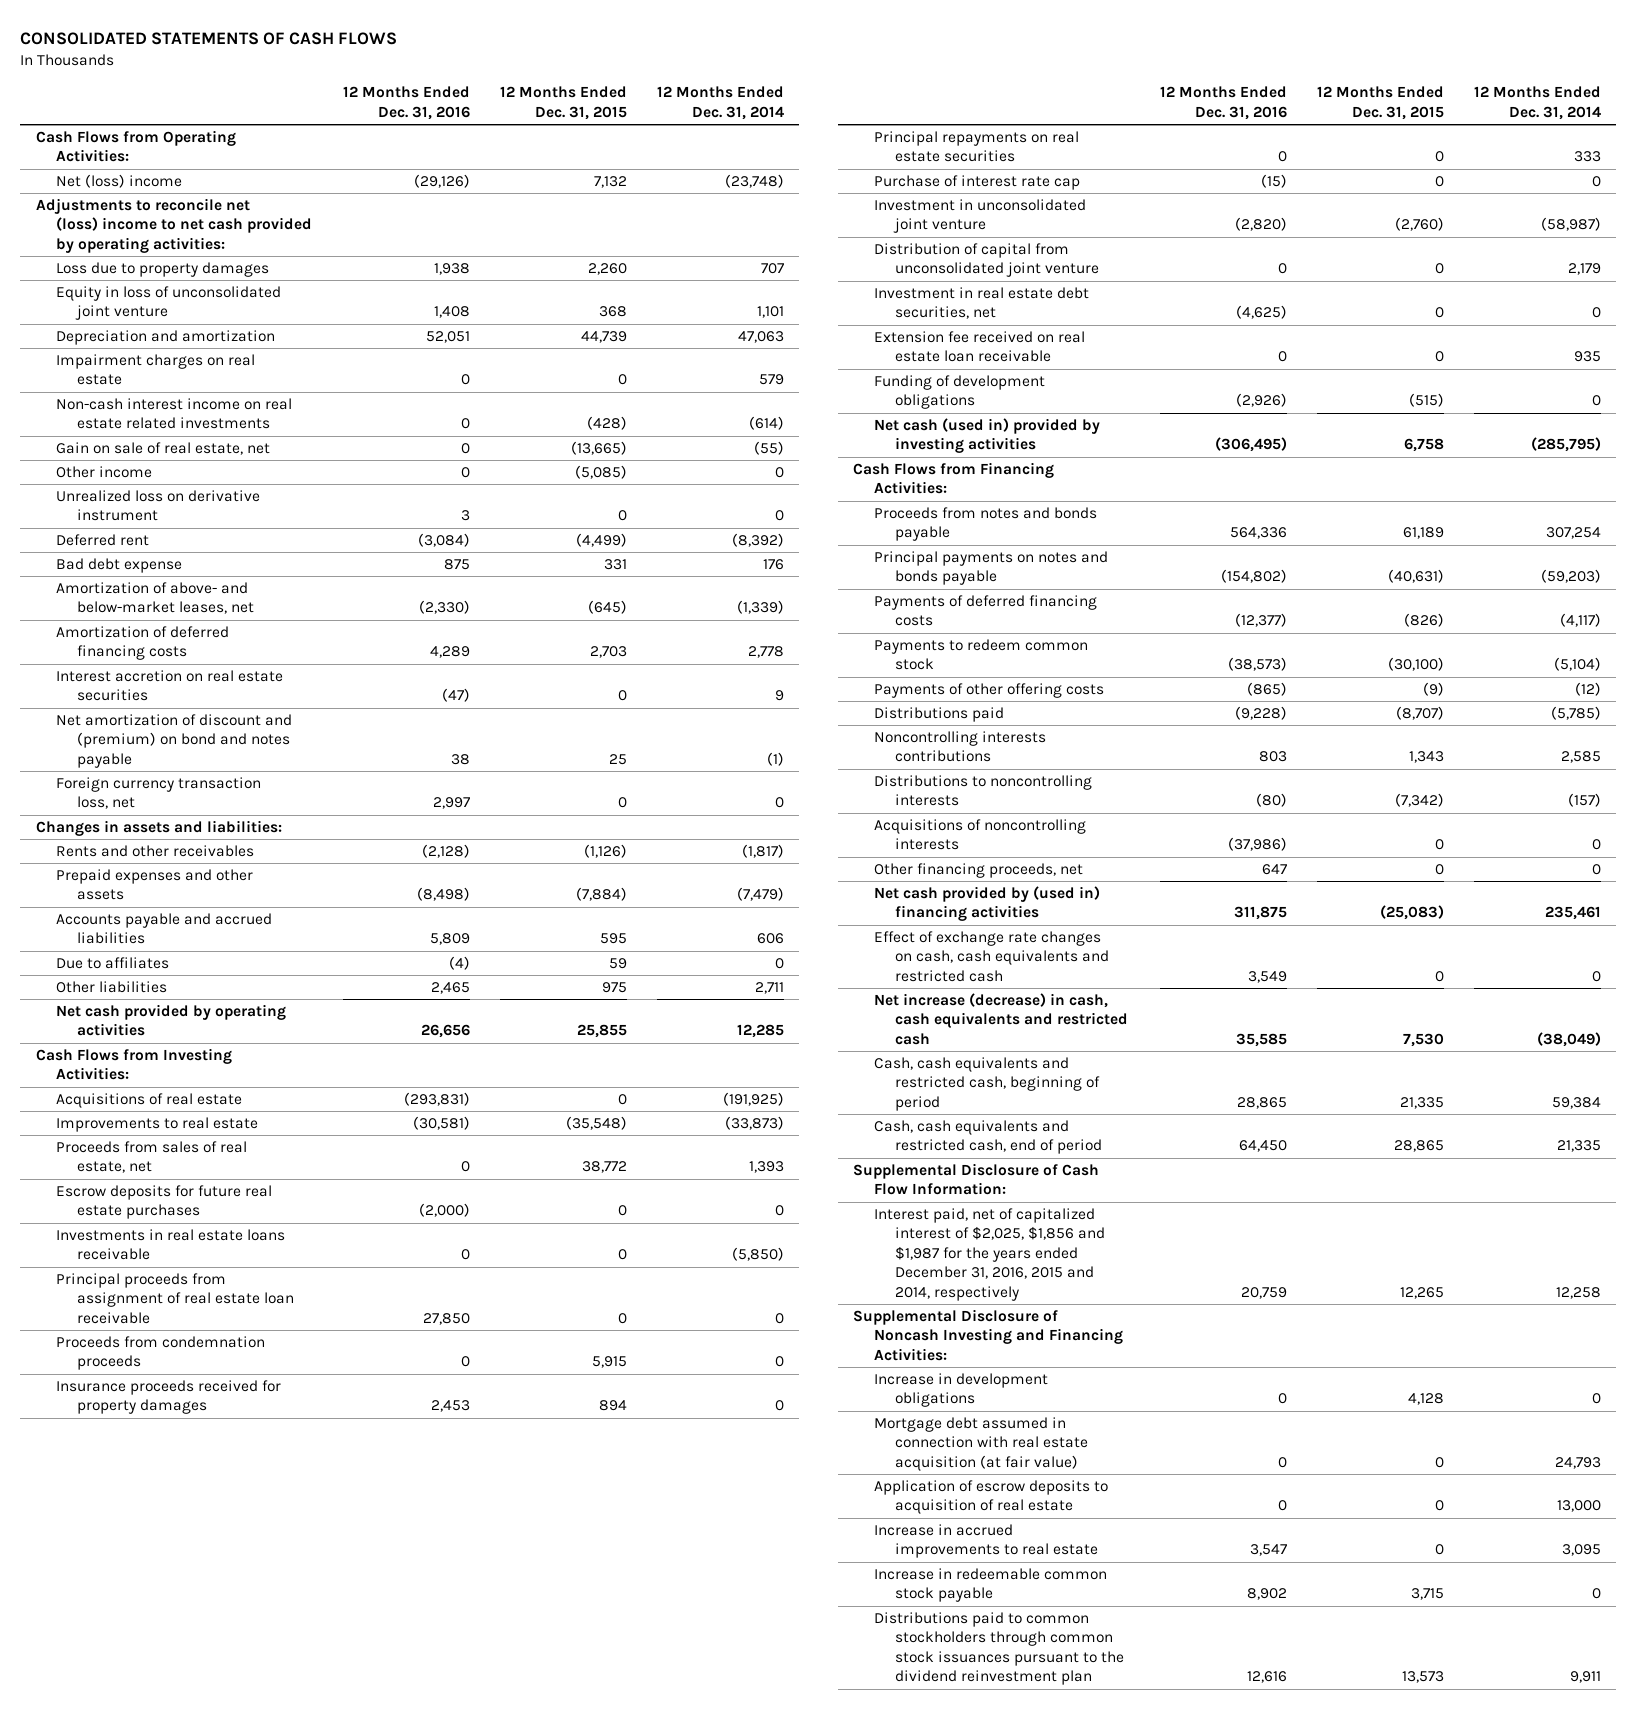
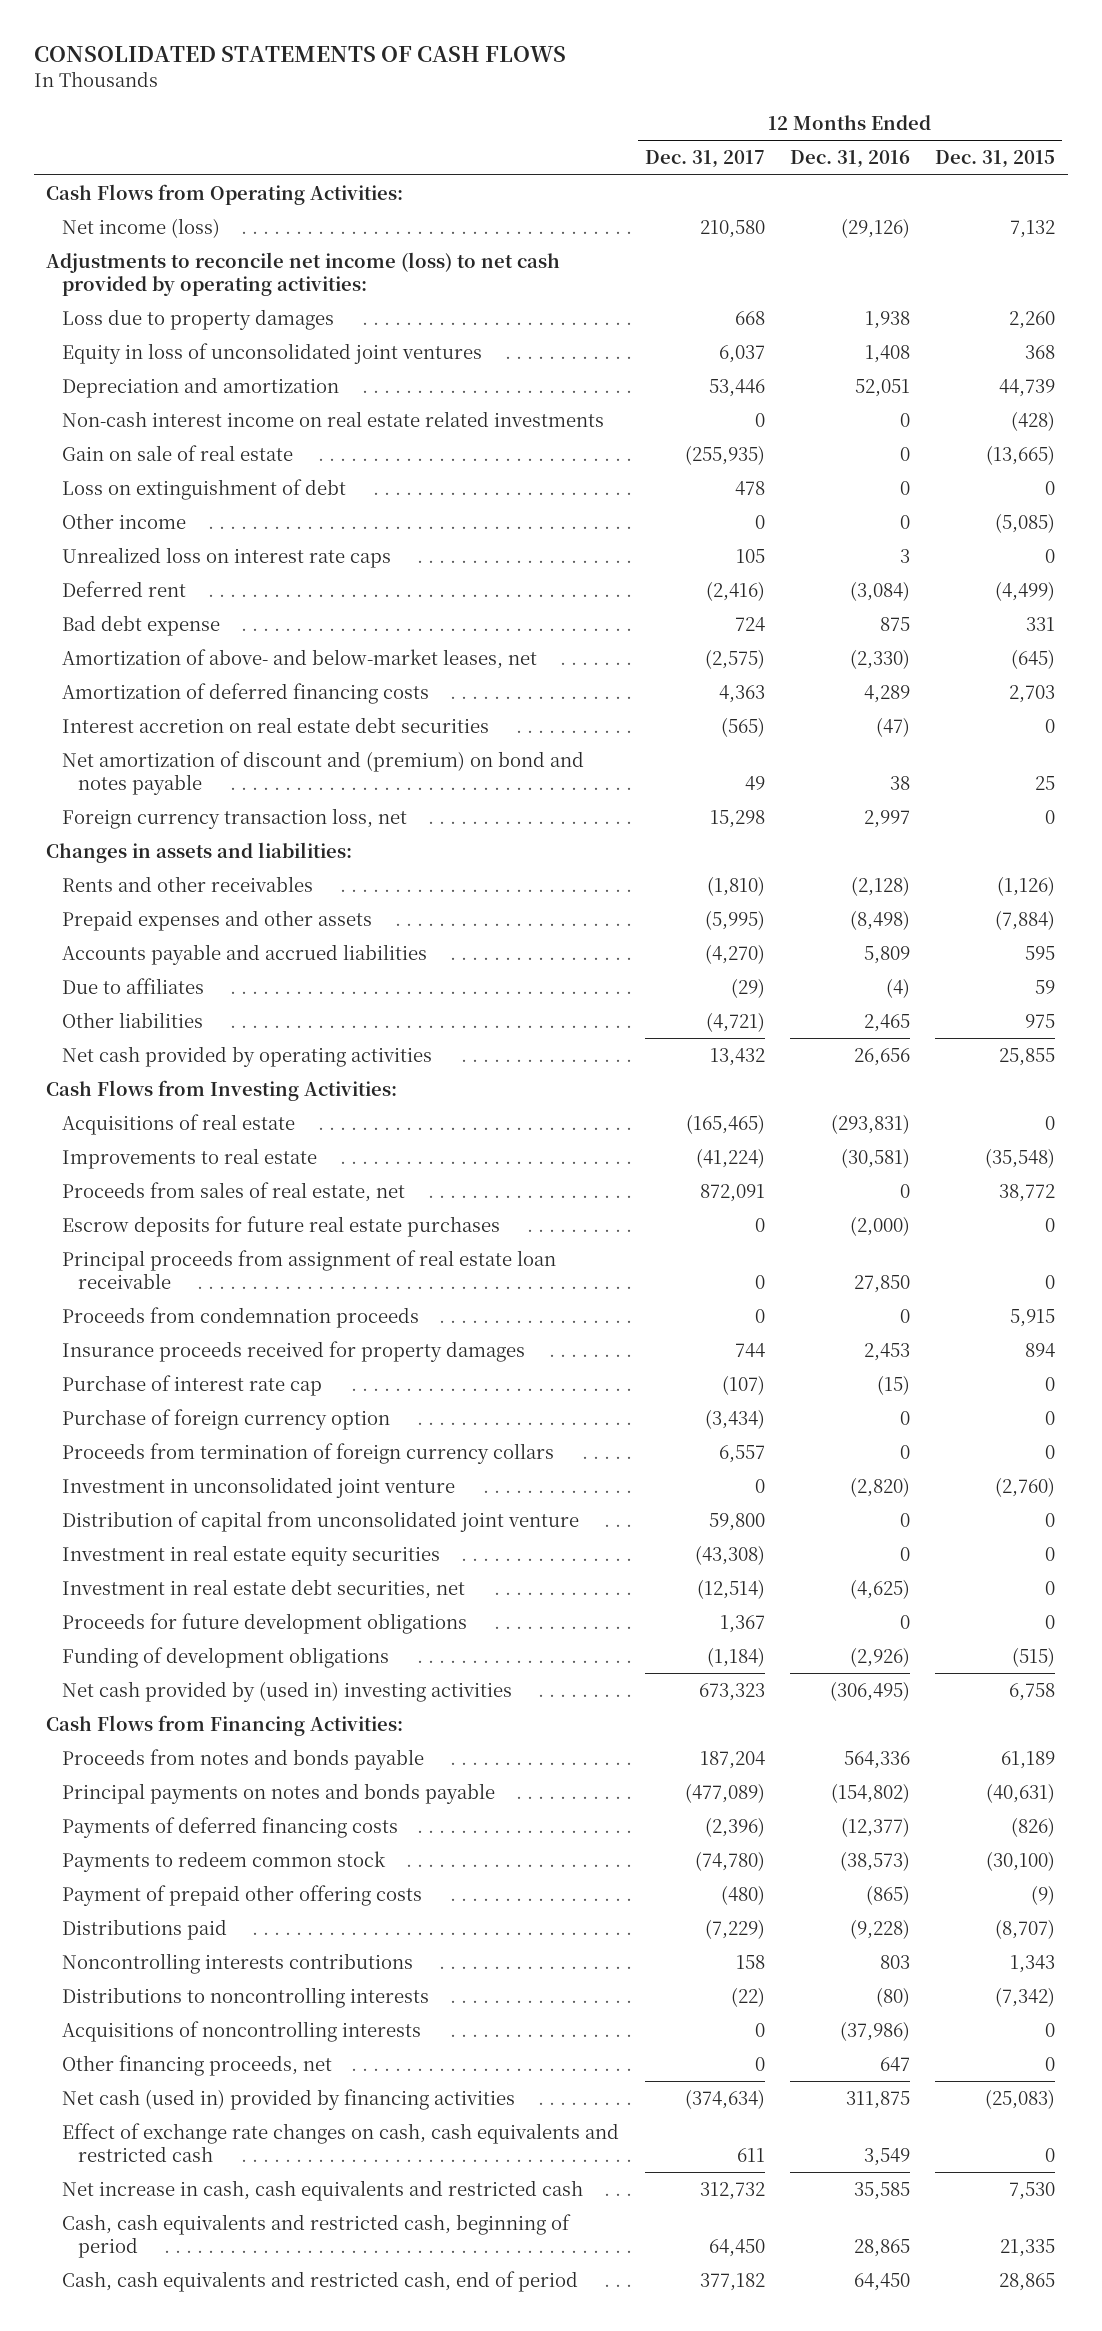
- | 12 Months Ended Dec. 31, 2016 | 12 Months Ended Dec. 31, 2015 | 12 Months Ended Dec. 31, 2014
+ | 12 Months Ended Dec. 31, 2017 | 12 Months Ended Dec. 31, 2016 | 12 Months Ended Dec. 31, 2015
- Net (loss) income | (29,126) | 7,132 | (23,748)
- Adjustments to reconcile net (loss) income to net cash provided by operating activities:
+ Net income (loss) | 210,580 | (29,126) | 7,132
+ Adjustments to reconcile net income (loss) to net cash provided by operating activities:
- Equity in loss of unconsolidated joint venture | 1,408 | 368 | 1,101
+ Equity in loss of unconsolidated joint ventures | 6,037 | 1,408 | 368
- Impairment charges on real estate | 0 | 0 | 579
- Gain on sale of real estate, net | 0 | (13,665) | (55)
+ Gain on sale of real estate | (255,935) | 0 | (13,665)
+ Loss on extinguishment of debt | 478 | 0 | 0
- Unrealized loss on derivative instrument | 3 | 0 | 0
+ Unrealized loss on interest rate caps | 105 | 3 | 0
- Interest accretion on real estate securities | (47) | 0 | 9
+ Interest accretion on real estate debt securities | (565) | (47) | 0
- Investments in real estate loans receivable | 0 | 0 | (5,850)
- Principal repayments on real estate securities | 0 | 0 | 333
+ Purchase of foreign currency option | (3,434) | 0 | 0
+ Proceeds from termination of foreign currency collars | 6,557 | 0 | 0
+ Investment in real estate equity securities | (43,308) | 0 | 0
- Extension fee received on real estate loan receivable | 0 | 0 | 935
+ Proceeds for future development obligations | 1,367 | 0 | 0
- Net cash (used in) provided by investing activities | (306,495) | 6,758 | (285,795)
+ Net cash provided by (used in) investing activities | 673,323 | (306,495) | 6,758
- Payments of other offering costs | (865) | (9) | (12)
+ Payment of prepaid other offering costs | (480) | (865) | (9)
- Net cash provided by (used in) financing activities | 311,875 | (25,083) | 235,461
+ Net cash (used in) provided by financing activities | (374,634) | 311,875 | (25,083)
- Net increase (decrease) in cash, cash equivalents and restricted cash | 35,585 | 7,530 | (38,049)
+ Net increase in cash, cash equivalents and restricted cash | 312,732 | 35,585 | 7,530
- Supplemental Disclosure of Cash Flow Information:
- Interest paid, net of capitalized interest of $2,025, $1,856 and $1,987 for the years ended December 31, 2016, 2015 and 2014, respectively | 20,759 | 12,265 | 12,258
- Supplemental Disclosure of Noncash Investing and Financing Activities:
- Increase in development obligations | 0 | 4,128 | 0
- Mortgage debt assumed in connection with real estate acquisition (at fair value) | 0 | 0 | 24,793
- Application of escrow deposits to acquisition of real estate | 0 | 0 | 13,000
- Increase in accrued improvements to real estate | 3,547 | 0 | 3,095
- Increase in redeemable common stock payable | 8,902 | 3,715 | 0
- Distributions paid to common stockholders through common stock issuances pursuant to the dividend reinvestment plan | 12,616 | 13,573 | 9,911

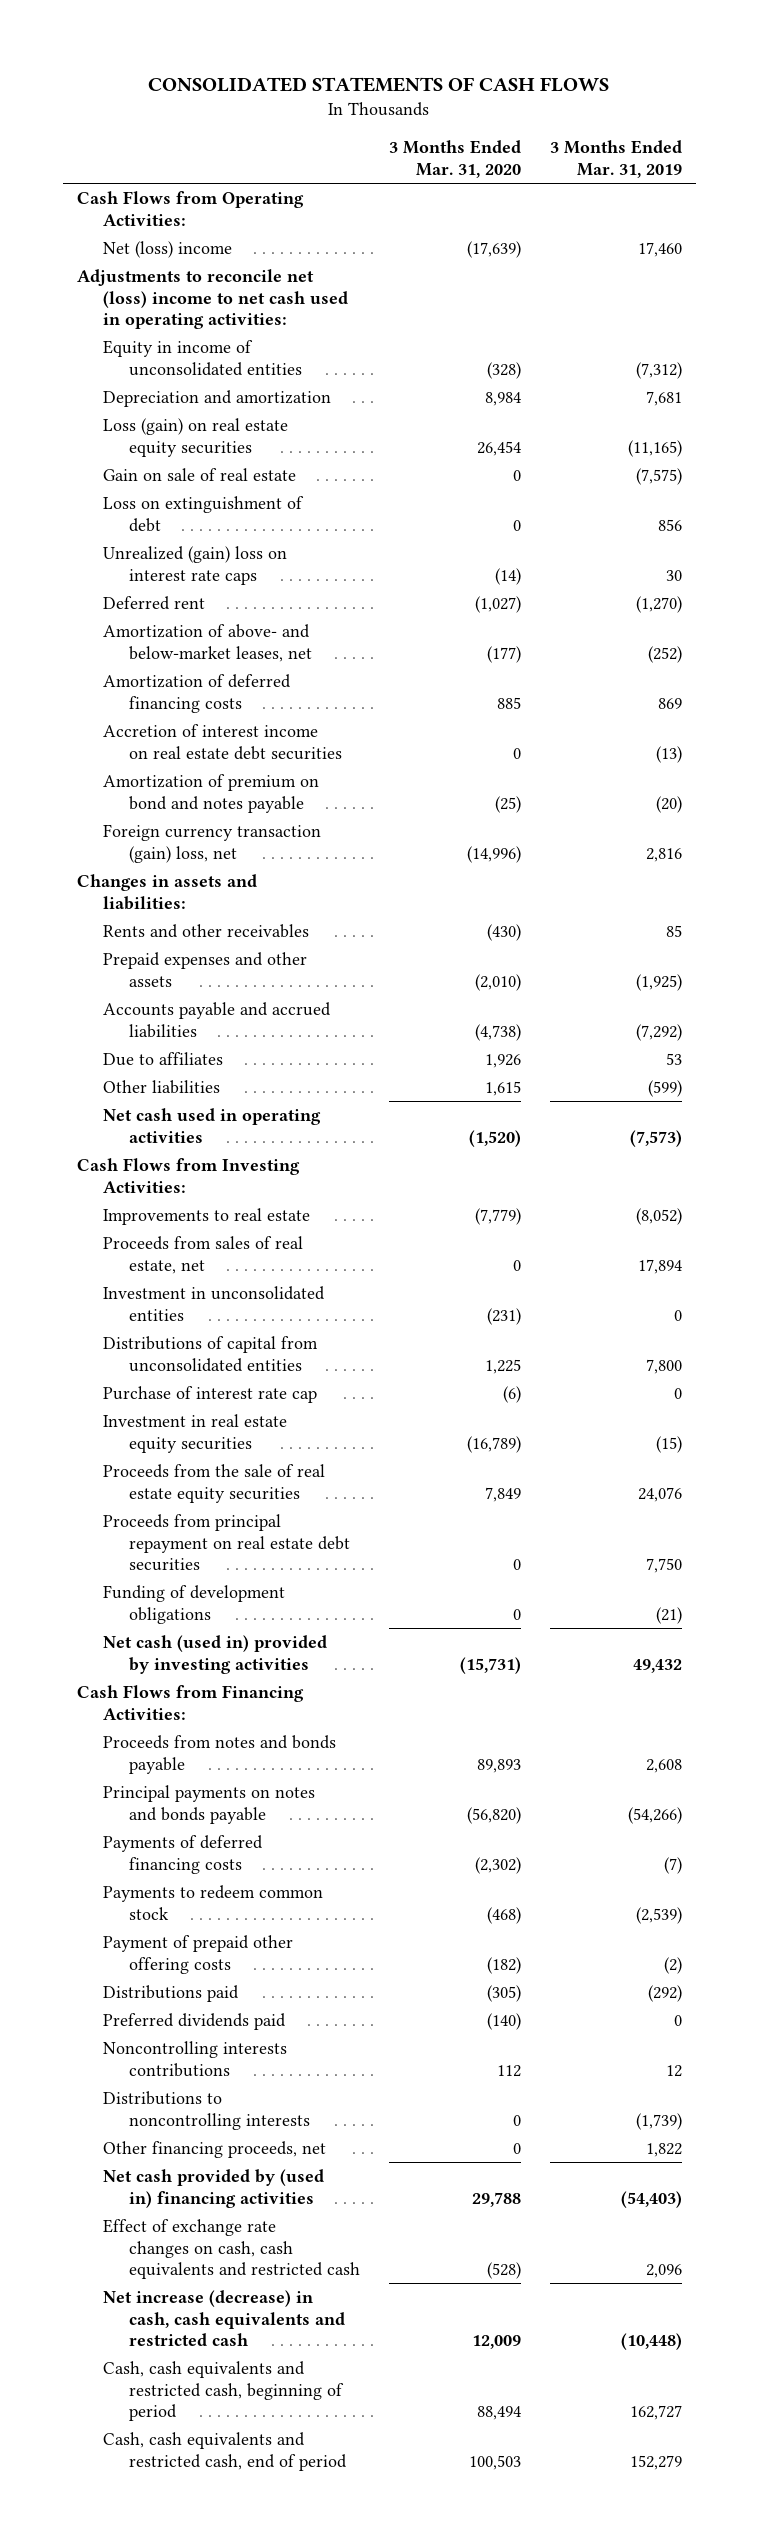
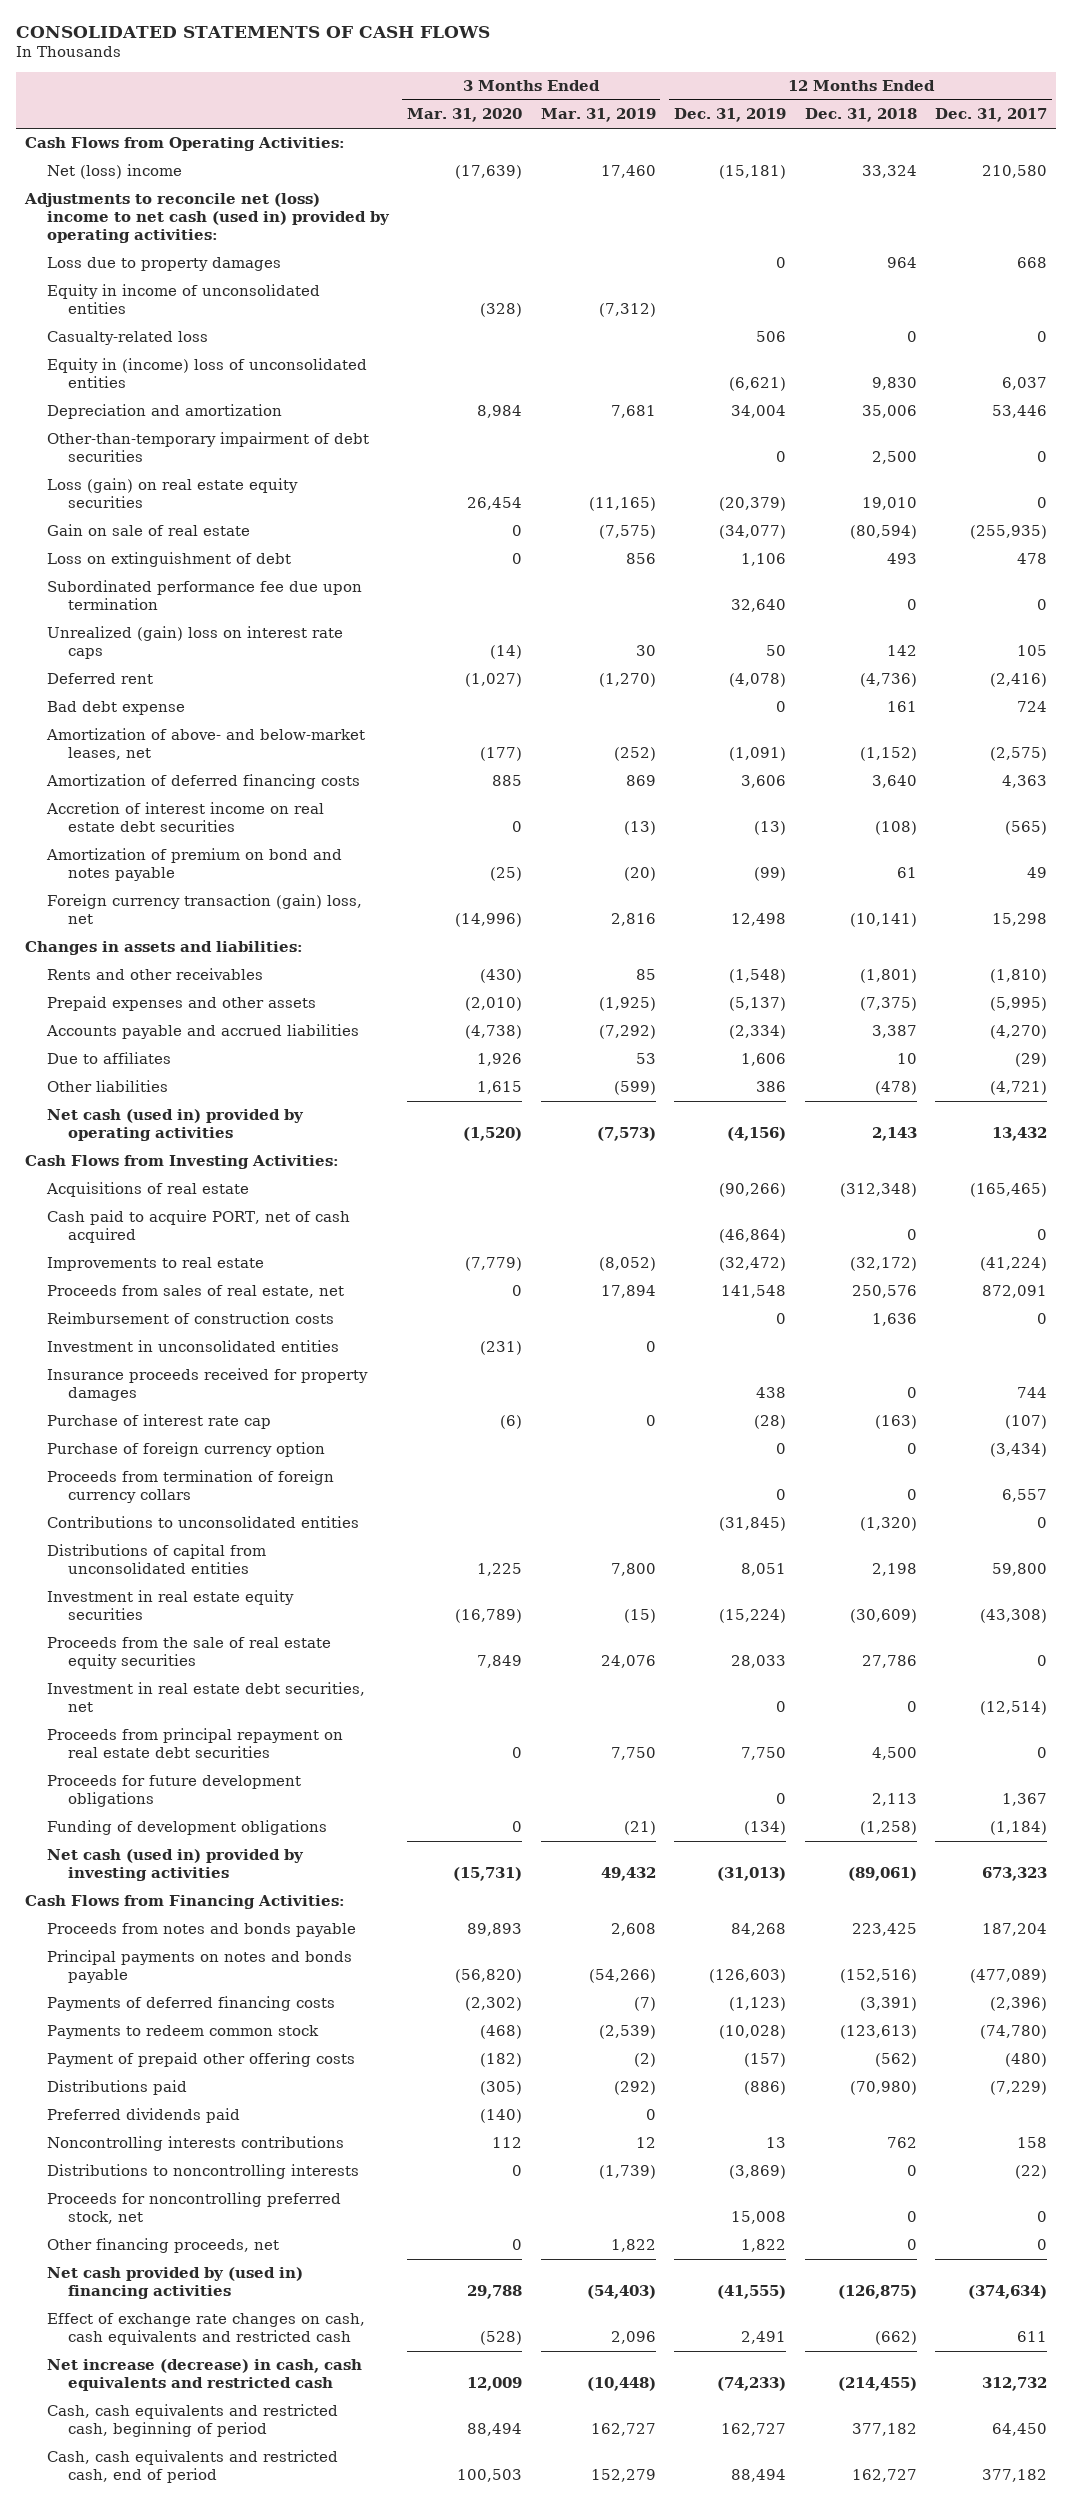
- | 3 Months Ended Mar. 31, 2020 | 3 Months Ended Mar. 31, 2019
+ | 3 Months Ended Mar. 31, 2020 | 3 Months Ended Mar. 31, 2019 | 12 Months Ended Dec. 31, 2019 | 12 Months Ended Dec. 31, 2018 | 12 Months Ended Dec. 31, 2017
- Adjustments to reconcile net (loss) income to net cash used in operating activities:
+ Adjustments to reconcile net (loss) income to net cash (used in) provided by operating activities:
+ Loss due to property damages | | | 0 | 964 | 668
+ Casualty-related loss | | | 506 | 0 | 0
+ Equity in (income) loss of unconsolidated entities | | | (6,621) | 9,830 | 6,037
+ Other-than-temporary impairment of debt securities | | | 0 | 2,500 | 0
+ Subordinated performance fee due upon termination | | | 32,640 | 0 | 0
+ Bad debt expense | | | 0 | 161 | 724
- Net cash used in operating activities | (1,520) | (7,573)
+ Net cash (used in) provided by operating activities | (1,520) | (7,573) | (4,156) | 2,143 | 13,432
+ Acquisitions of real estate | | | (90,266) | (312,348) | (165,465)
+ Cash paid to acquire PORT, net of cash acquired | | | (46,864) | 0 | 0
+ Reimbursement of construction costs | | | 0 | 1,636 | 0
+ Insurance proceeds received for property damages | | | 438 | 0 | 744
+ Purchase of foreign currency option | | | 0 | 0 | (3,434)
+ Proceeds from termination of foreign currency collars | | | 0 | 0 | 6,557
+ Contributions to unconsolidated entities | | | (31,845) | (1,320) | 0
moved down: Distributions of capital from unconsolidated entities | 1,225 | 7,800 | 8,051 | 2,198 | 59,800
+ Investment in real estate debt securities, net | | | 0 | 0 | (12,514)
+ Proceeds for future development obligations | | | 0 | 2,113 | 1,367
+ Proceeds for noncontrolling preferred stock, net | | | 15,008 | 0 | 0

